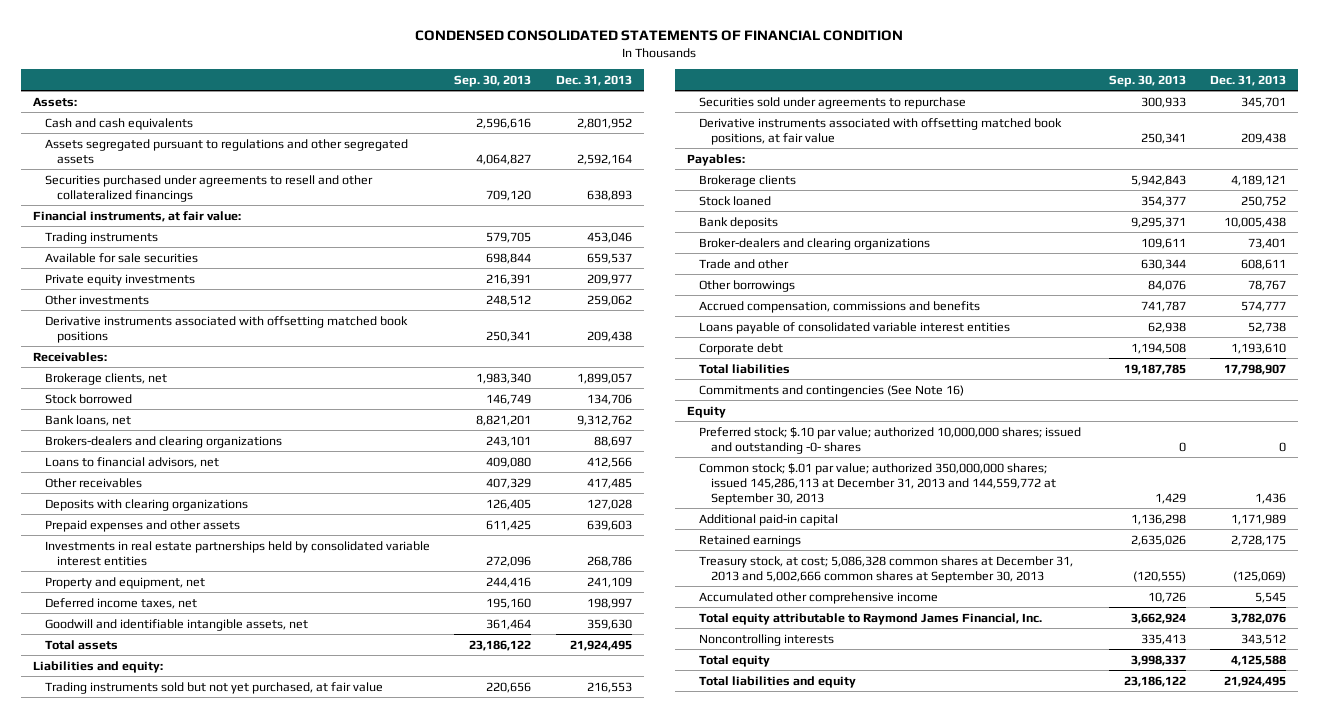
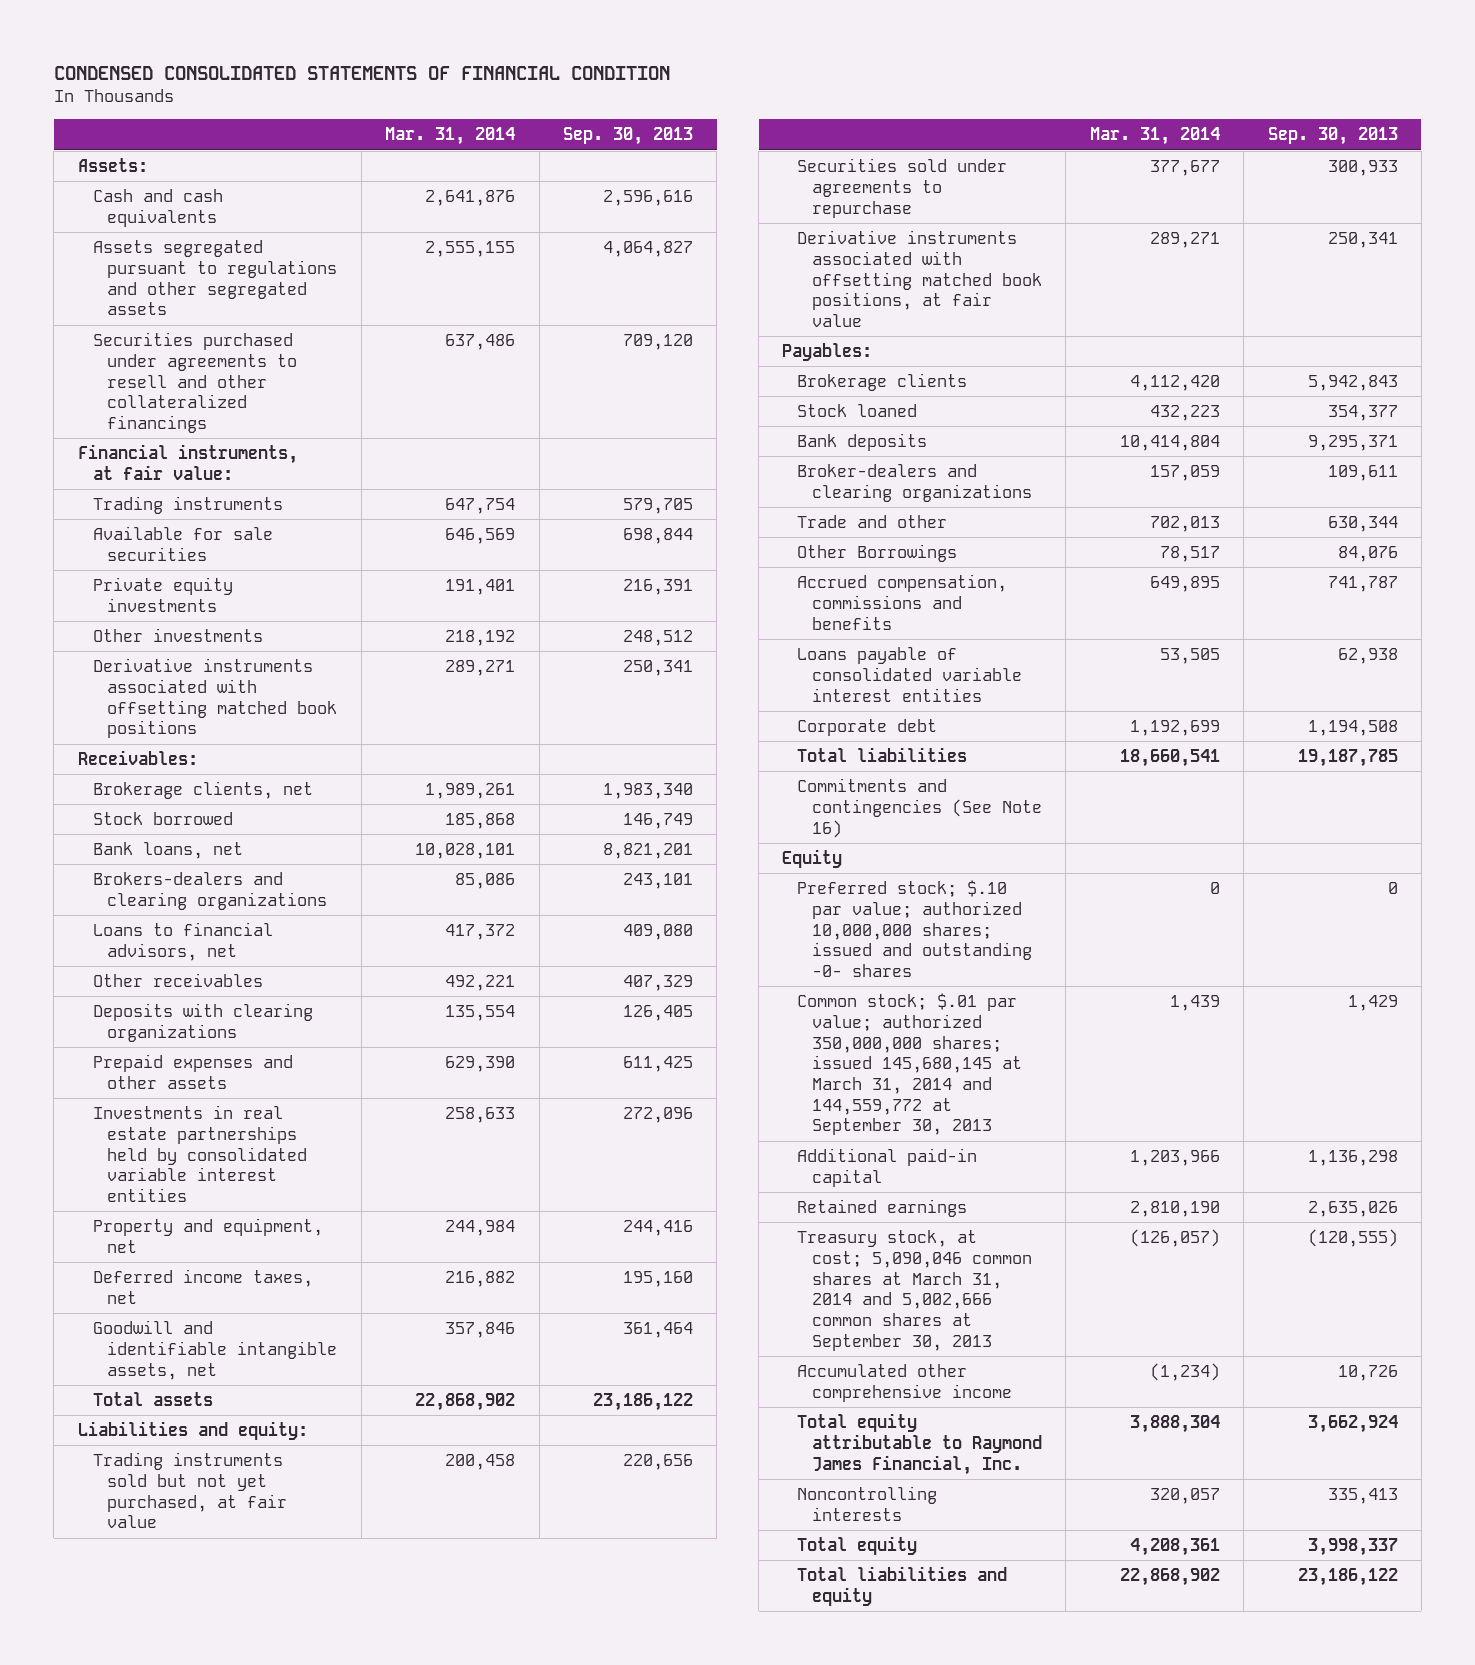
- | Sep. 30, 2013 | Dec. 31, 2013
+ | Mar. 31, 2014 | Sep. 30, 2013
- Other borrowings | 84,076 | 78,767
+ Other Borrowings | 78,517 | 84,076
- Common stock; $.01 par value; authorized 350,000,000 shares; issued 145,286,113 at December 31, 2013 and 144,559,772 at September 30, 2013 | 1,429 | 1,436
+ Common stock; $.01 par value; authorized 350,000,000 shares; issued 145,680,145 at March 31, 2014 and 144,559,772 at September 30, 2013 | 1,439 | 1,429
- Treasury stock, at cost; 5,086,328 common shares at December 31, 2013 and 5,002,666 common shares at September 30, 2013 | (120,555) | (125,069)
+ Treasury stock, at cost; 5,090,046 common shares at March 31, 2014 and 5,002,666 common shares at September 30, 2013 | (126,057) | (120,555)

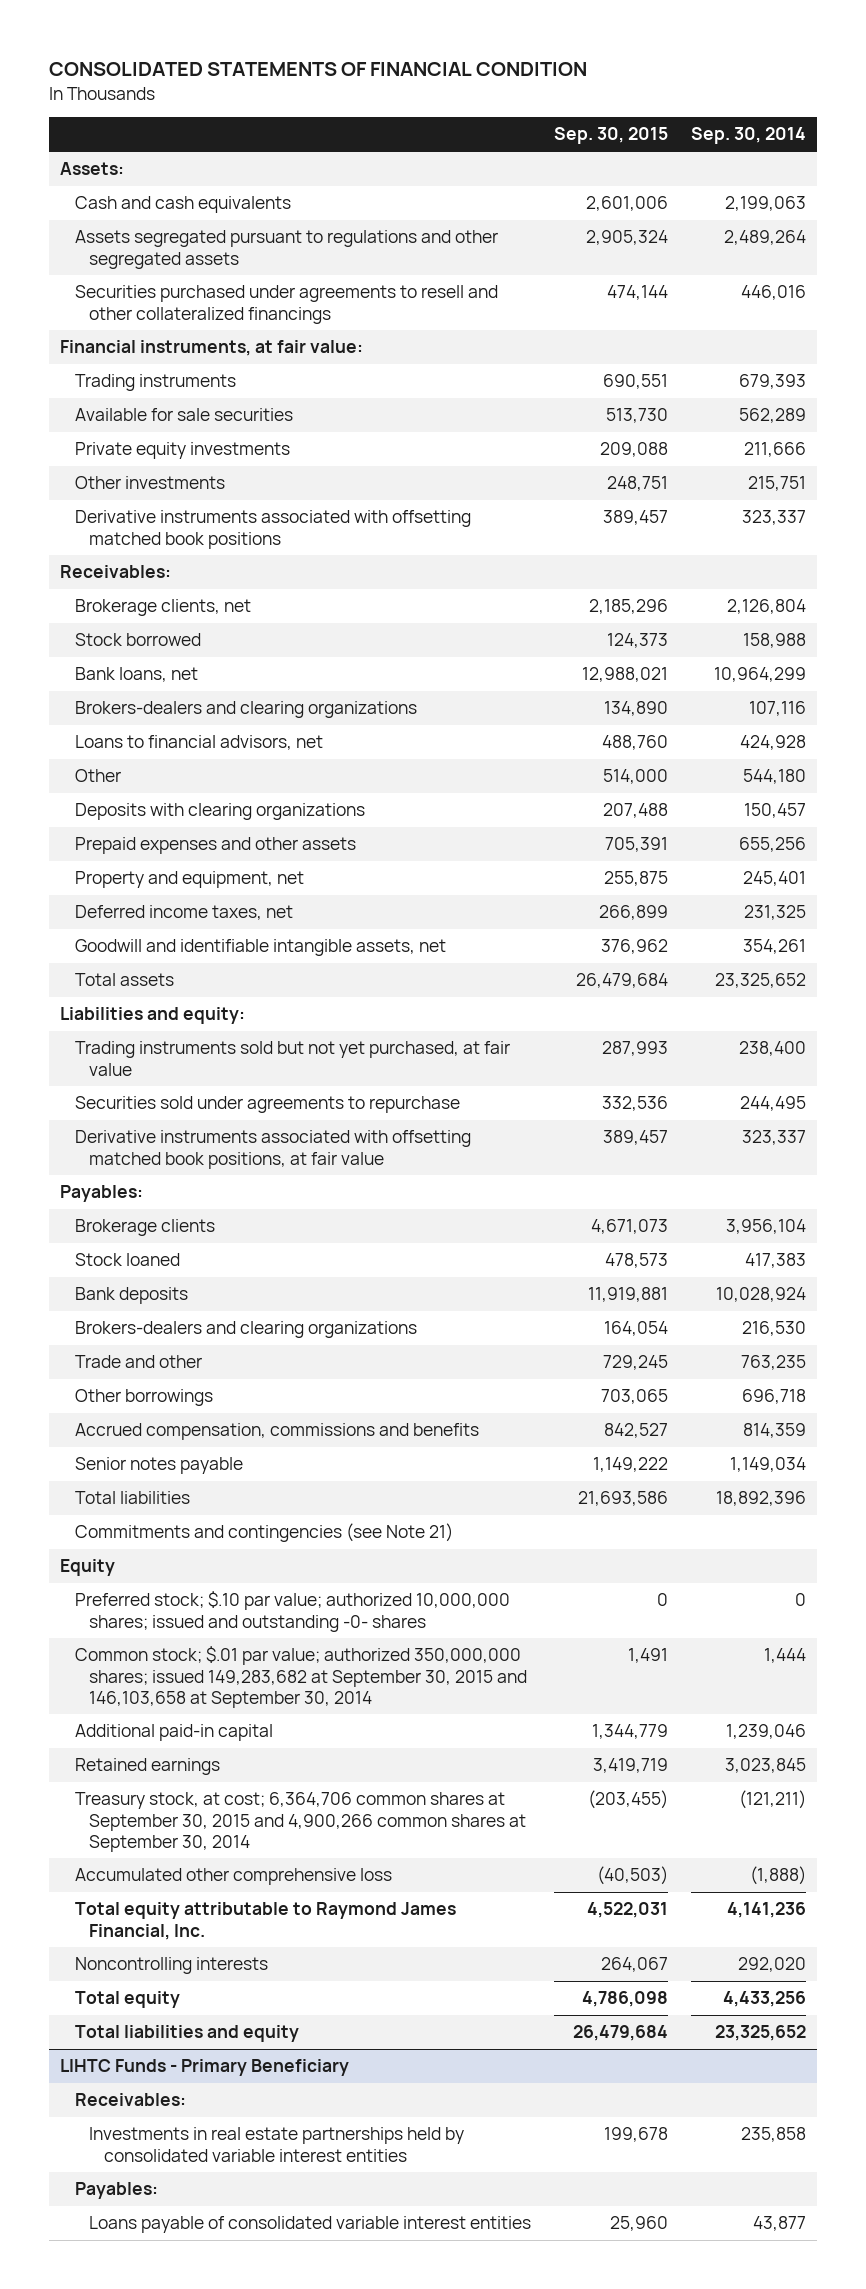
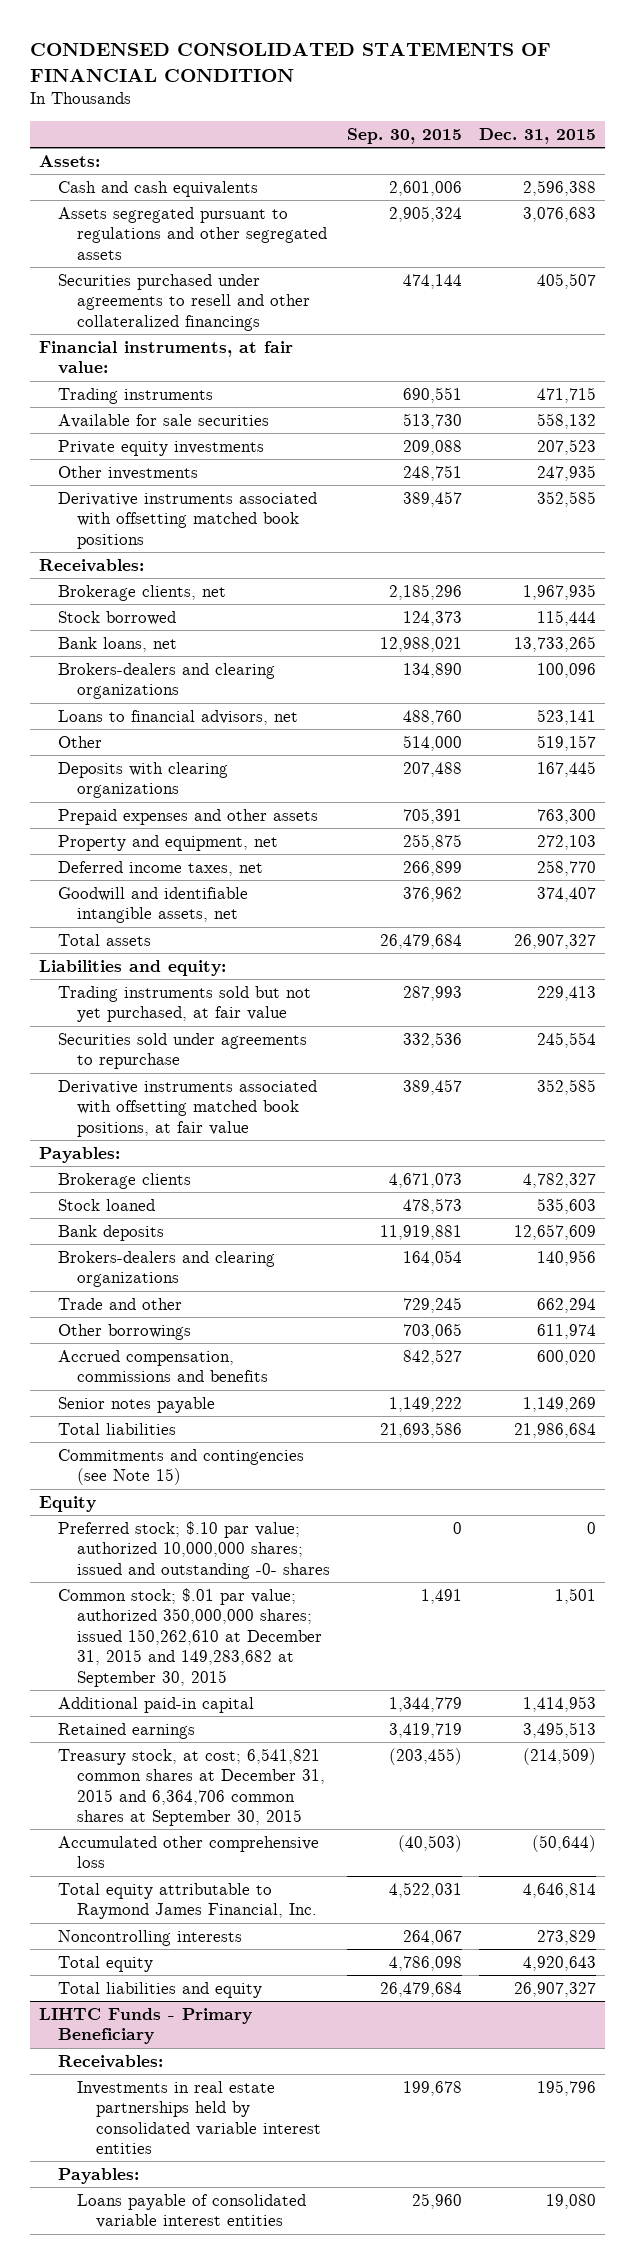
- CONSOLIDATED STATEMENTS OF FINANCIAL CONDITION
+ CONDENSED CONSOLIDATED STATEMENTS OF FINANCIAL CONDITION
- | Sep. 30, 2015 | Sep. 30, 2014
+ | Sep. 30, 2015 | Dec. 31, 2015
- Commitments and contingencies (see Note 21)
+ Commitments and contingencies (see Note 15)
- Common stock; $.01 par value; authorized 350,000,000 shares; issued 149,283,682 at September 30, 2015 and 146,103,658 at September 30, 2014 | 1,491 | 1,444
+ Common stock; $.01 par value; authorized 350,000,000 shares; issued 150,262,610 at December 31, 2015 and 149,283,682 at September 30, 2015 | 1,491 | 1,501
- Treasury stock, at cost; 6,364,706 common shares at September 30, 2015 and 4,900,266 common shares at September 30, 2014 | (203,455) | (121,211)
+ Treasury stock, at cost; 6,541,821 common shares at December 31, 2015 and 6,364,706 common shares at September 30, 2015 | (203,455) | (214,509)

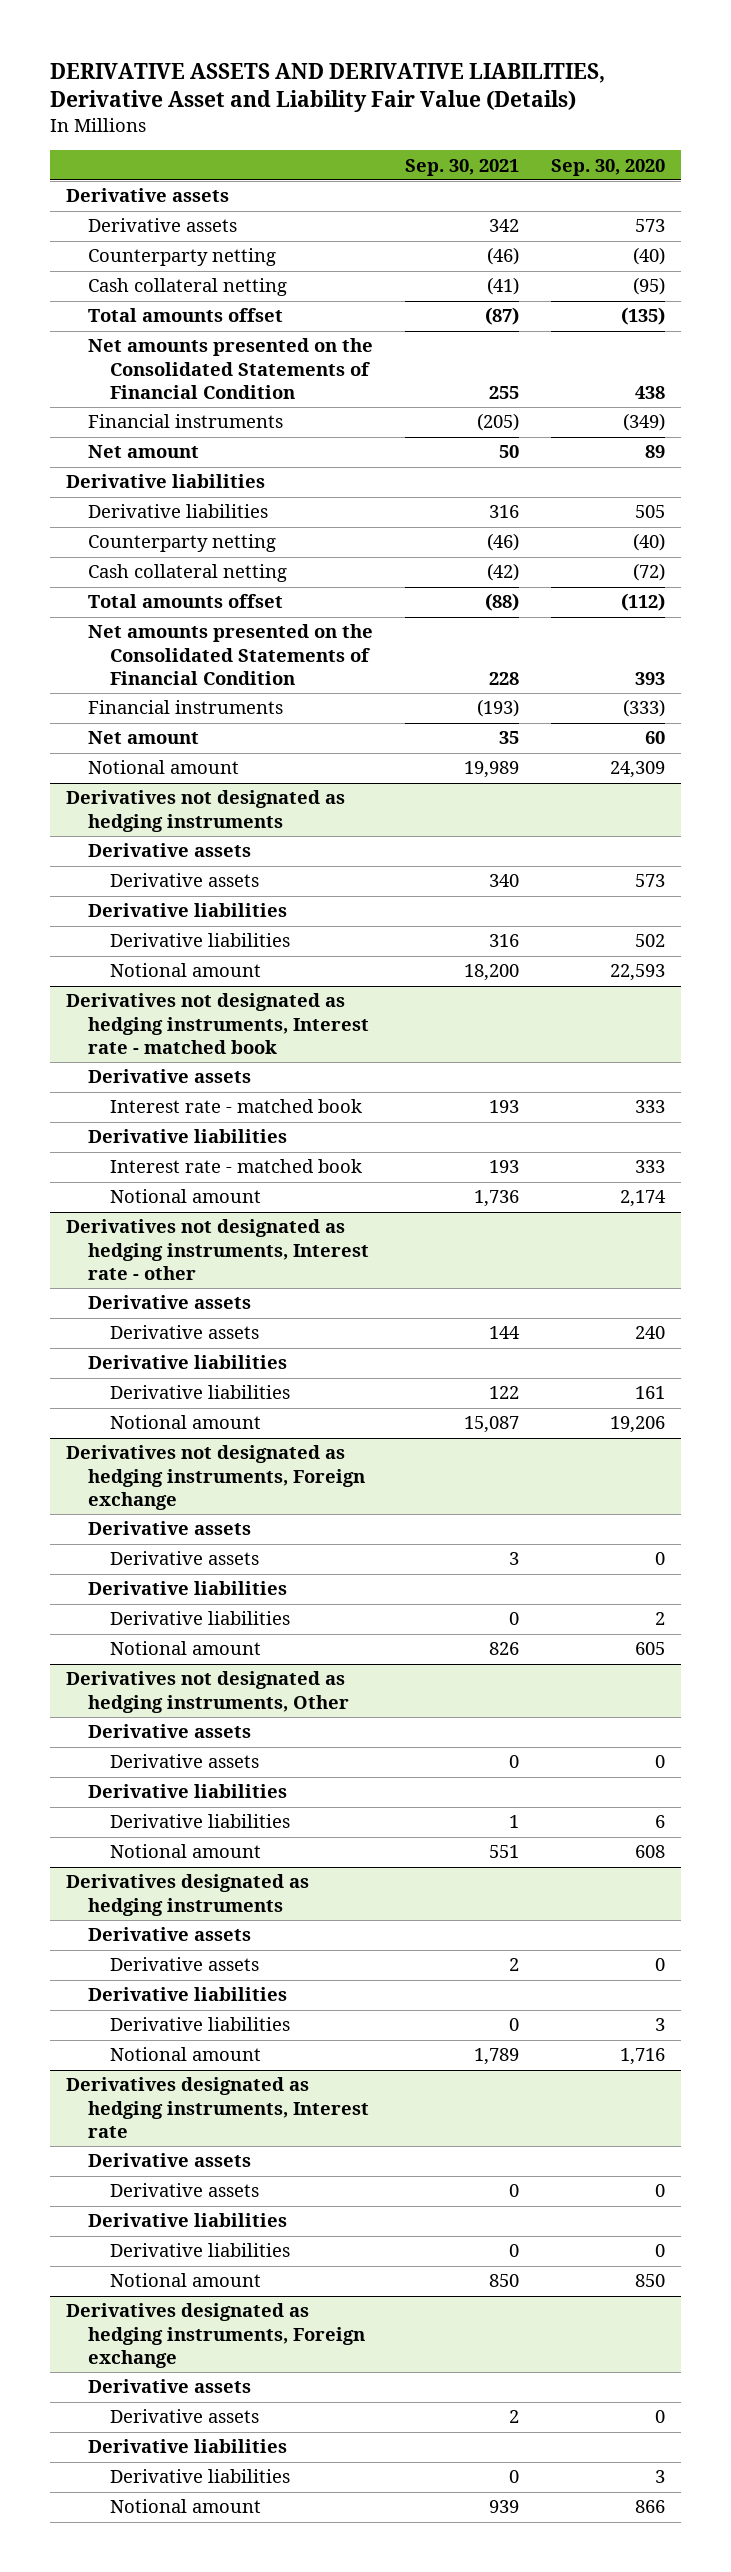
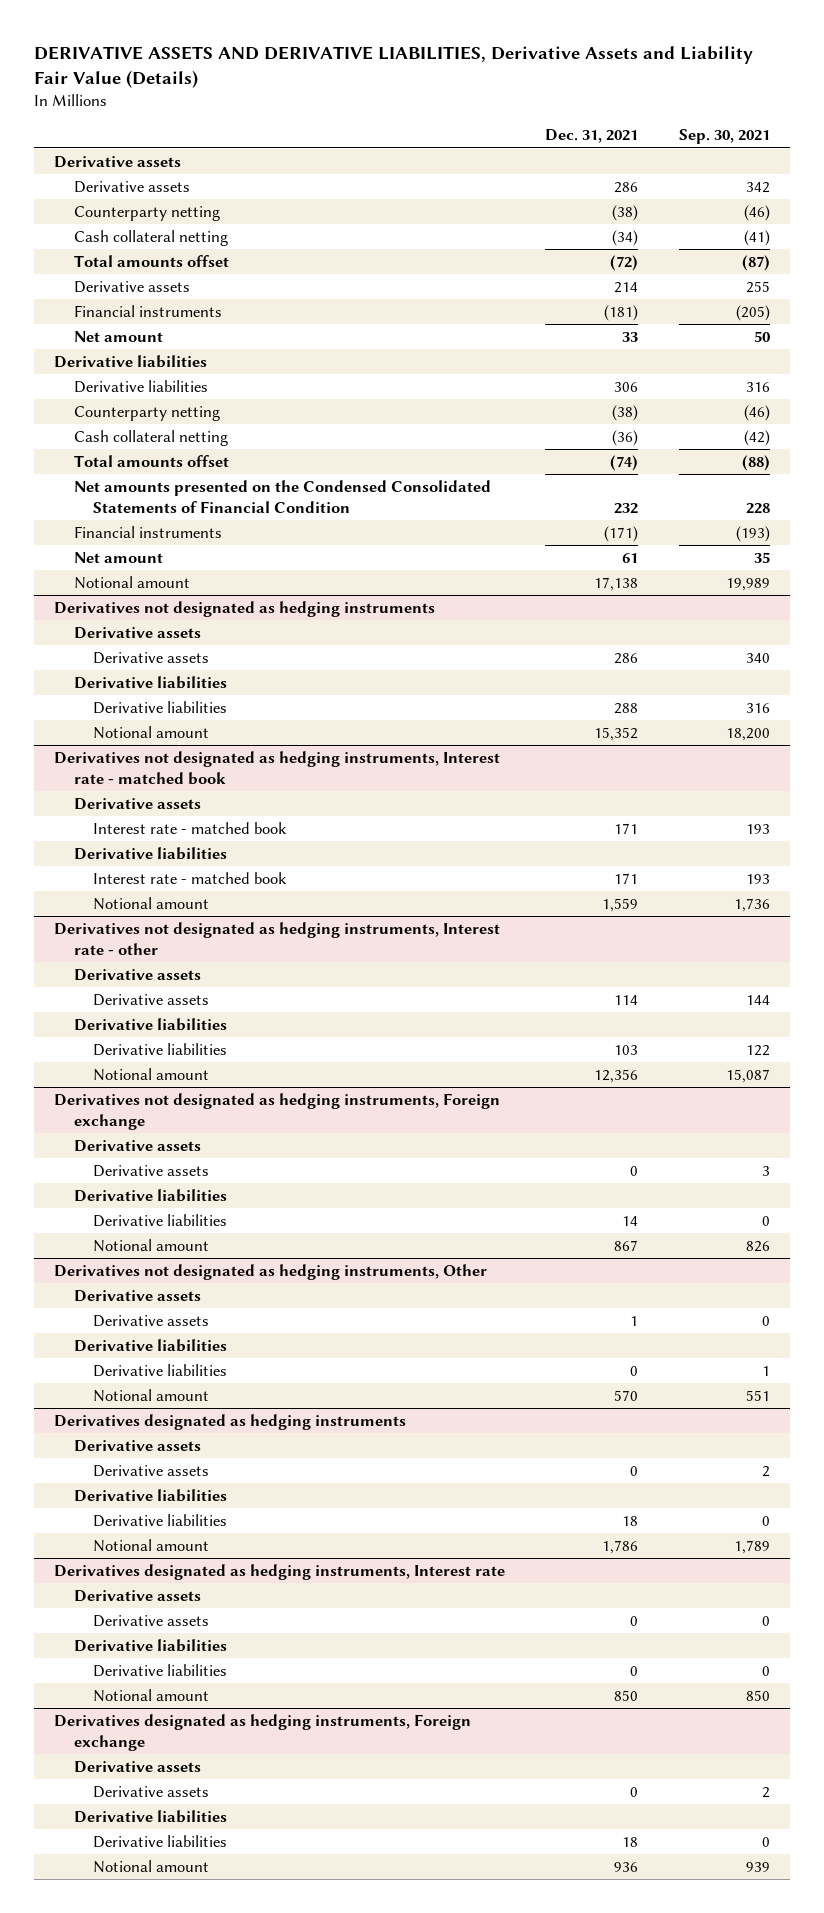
- DERIVATIVE ASSETS AND DERIVATIVE LIABILITIES, Derivative Asset and Liability Fair Value (Details)
+ DERIVATIVE ASSETS AND DERIVATIVE LIABILITIES, Derivative Assets and Liability Fair Value (Details)
- | Sep. 30, 2021 | Sep. 30, 2020
+ | Dec. 31, 2021 | Sep. 30, 2021
- Net amounts presented on the Consolidated Statements of Financial Condition | 255 | 438
+ Derivative assets | 214 | 255
- Net amounts presented on the Consolidated Statements of Financial Condition | 228 | 393
+ Net amounts presented on the Condensed Consolidated Statements of Financial Condition | 232 | 228

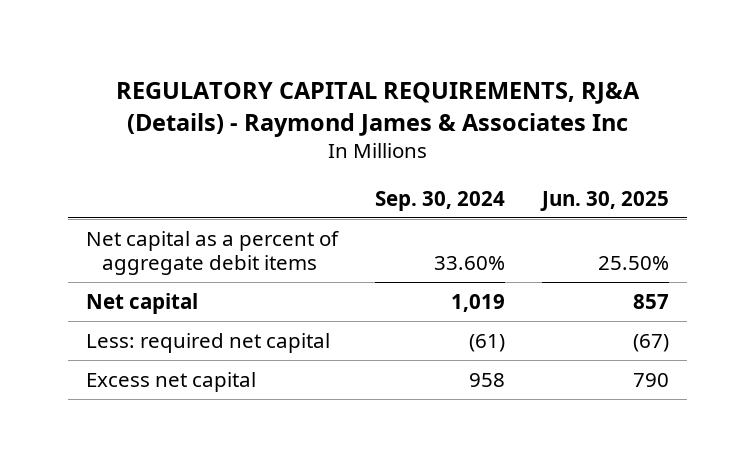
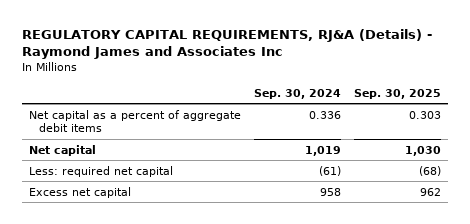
- REGULATORY CAPITAL REQUIREMENTS, RJ&A (Details) - Raymond James & Associates Inc
+ REGULATORY CAPITAL REQUIREMENTS, RJ&A (Details) - Raymond James and Associates Inc
- | Sep. 30, 2024 | Jun. 30, 2025
+ | Sep. 30, 2024 | Sep. 30, 2025
- Net capital as a percent of aggregate debit items | 33.60% | 25.50%
+ Net capital as a percent of aggregate debit items | 0.336 | 0.303

